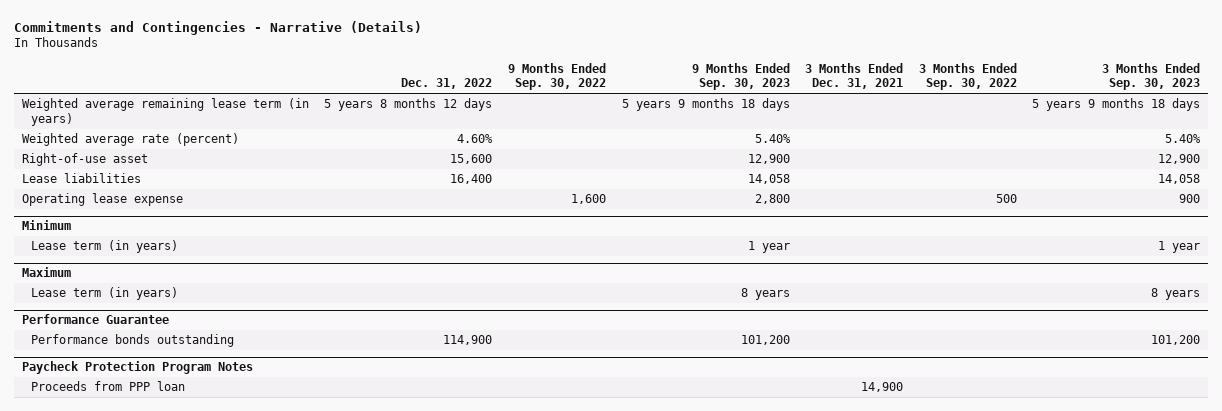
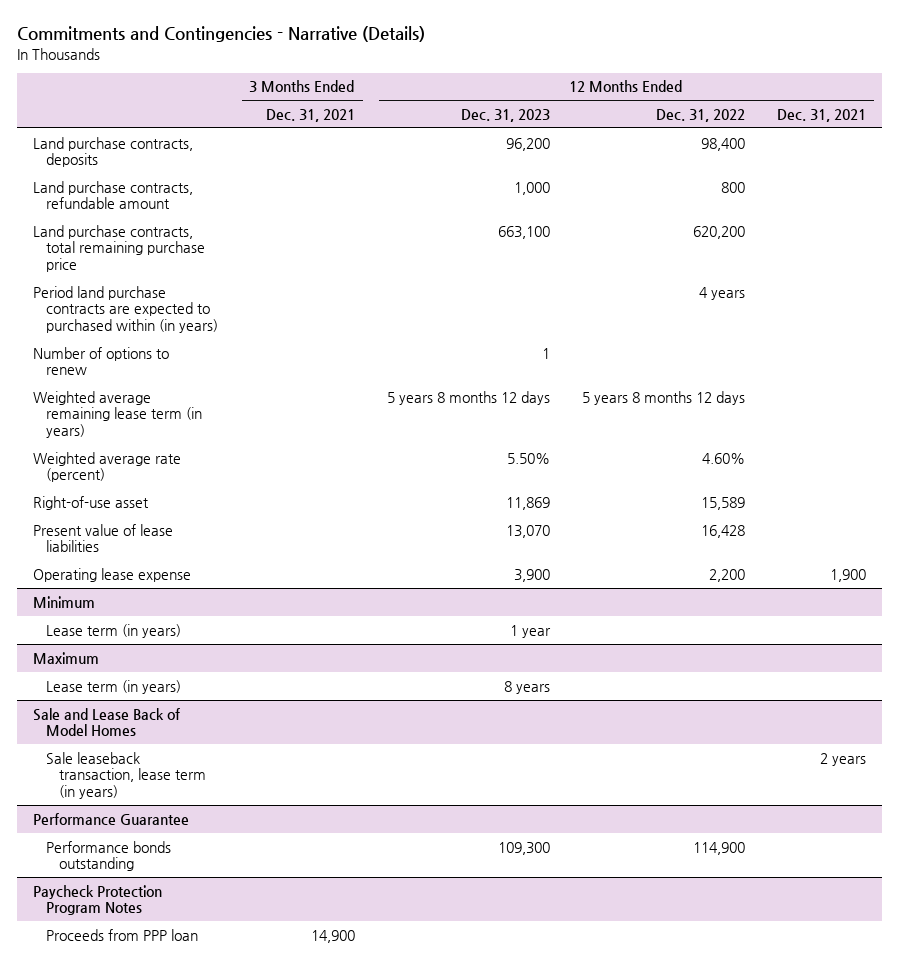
- | Dec. 31, 2022 | 9 Months Ended Sep. 30, 2022 | 9 Months Ended Sep. 30, 2023 | 3 Months Ended Dec. 31, 2021 | 3 Months Ended Sep. 30, 2022 | 3 Months Ended Sep. 30, 2023
+ | 3 Months Ended Dec. 31, 2021 | 12 Months Ended Dec. 31, 2023 | 12 Months Ended Dec. 31, 2022 | 12 Months Ended Dec. 31, 2021
+ Land purchase contracts, deposits | | 96,200 | 98,400 |
+ Land purchase contracts, refundable amount | | 1,000 | 800 |
+ Land purchase contracts, total remaining purchase price | | 663,100 | 620,200 |
+ Period land purchase contracts are expected to purchased within (in years) | | | 4 years |
+ Number of options to renew | | 1 | |
- Lease liabilities | 16,400 | | 14,058 | | | 14,058
+ Present value of lease liabilities | | 13,070 | 16,428 |
+ Sale and Lease Back of Model Homes
+ Sale leaseback transaction, lease term (in years) | | | | 2 years

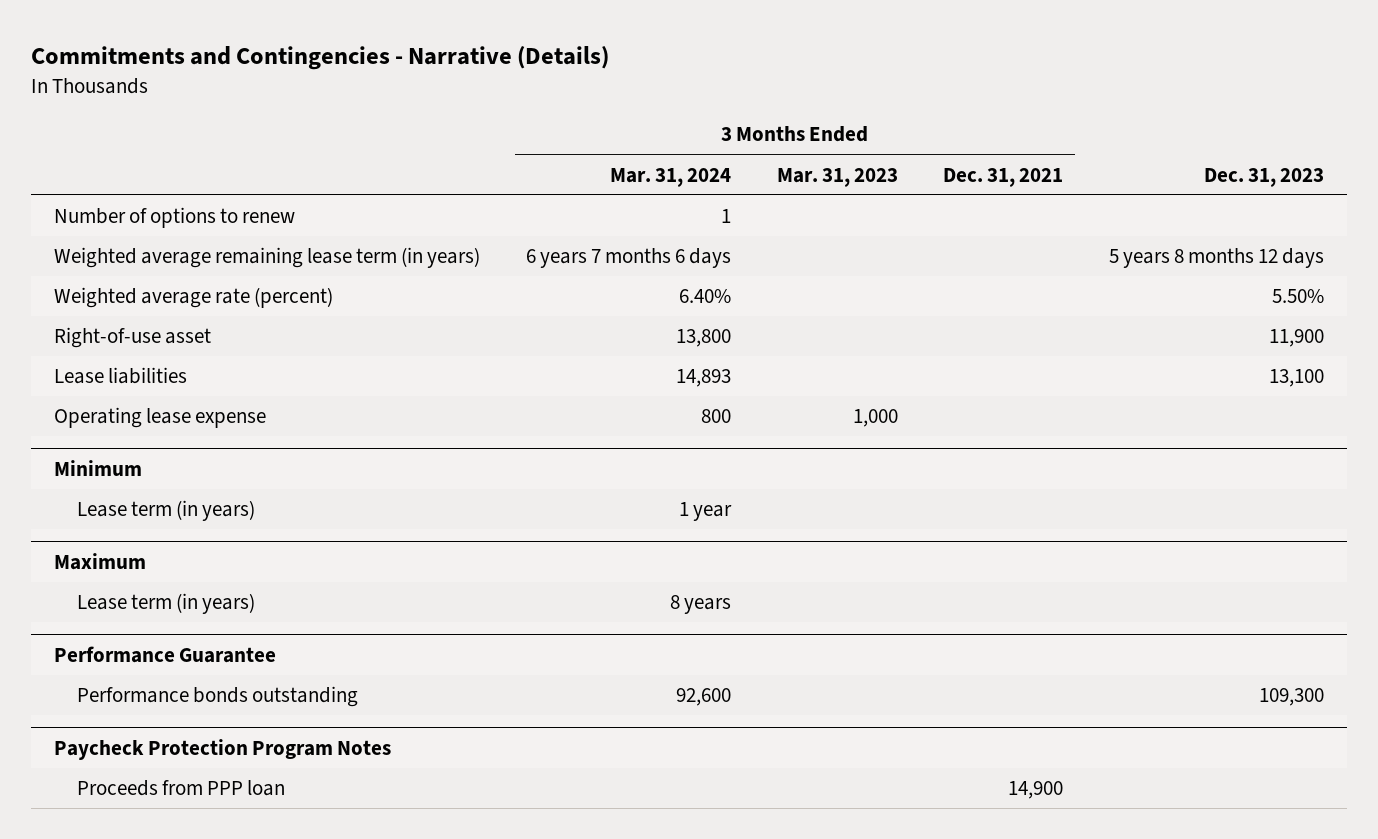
- | 3 Months Ended Dec. 31, 2021 | 12 Months Ended Dec. 31, 2023 | 12 Months Ended Dec. 31, 2022 | 12 Months Ended Dec. 31, 2021
+ | 3 Months Ended Mar. 31, 2024 | 3 Months Ended Mar. 31, 2023 | 3 Months Ended Dec. 31, 2021 | Dec. 31, 2023
- Land purchase contracts, deposits | | 96,200 | 98,400 |
- Land purchase contracts, refundable amount | | 1,000 | 800 |
- Land purchase contracts, total remaining purchase price | | 663,100 | 620,200 |
- Period land purchase contracts are expected to purchased within (in years) | | | 4 years |
- Present value of lease liabilities | | 13,070 | 16,428 |
+ Lease liabilities | 14,893 | | | 13,100
- Sale and Lease Back of Model Homes
- Sale leaseback transaction, lease term (in years) | | | | 2 years

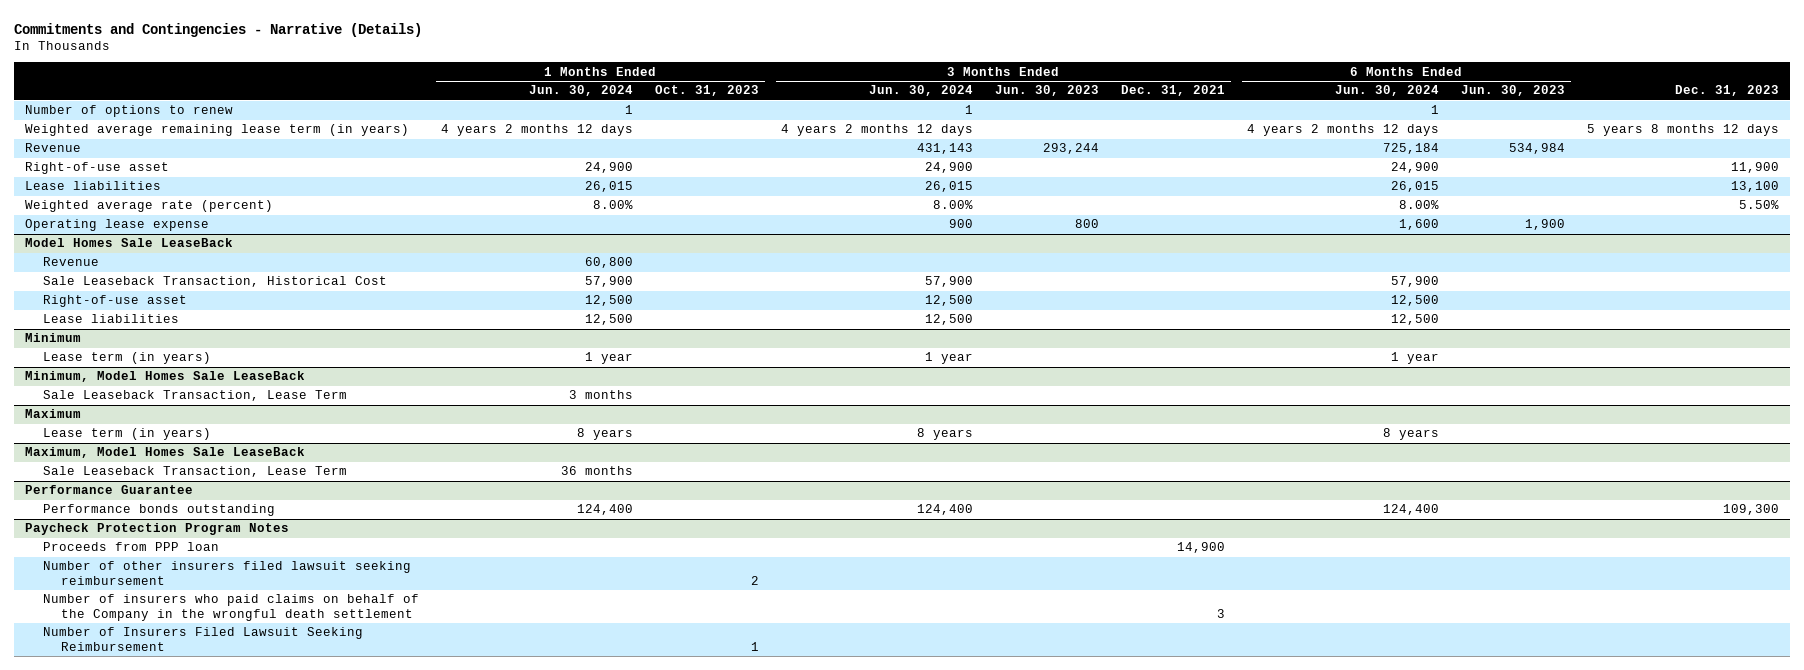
- | 3 Months Ended Mar. 31, 2024 | 3 Months Ended Mar. 31, 2023 | 3 Months Ended Dec. 31, 2021 | Dec. 31, 2023
+ | 1 Months Ended Jun. 30, 2024 | 1 Months Ended Oct. 31, 2023 | 3 Months Ended Jun. 30, 2024 | 3 Months Ended Jun. 30, 2023 | 3 Months Ended Dec. 31, 2021 | 6 Months Ended Jun. 30, 2024 | 6 Months Ended Jun. 30, 2023 | Dec. 31, 2023
+ Revenue | | | 431,143 | 293,244 | | 725,184 | 534,984 |
moved down: Weighted average rate (percent) | 8.00% | | 8.00% | | | 8.00% | | 5.50%
+ Model Homes Sale LeaseBack
+ Revenue | 60,800 | | | | | | |
+ Sale Leaseback Transaction, Historical Cost | 57,900 | | 57,900 | | | 57,900 | |
+ Right-of-use asset | 12,500 | | 12,500 | | | 12,500 | |
+ Lease liabilities | 12,500 | | 12,500 | | | 12,500 | |
+ Minimum, Model Homes Sale LeaseBack
+ Sale Leaseback Transaction, Lease Term | 3 months | | | | | | |
+ Maximum, Model Homes Sale LeaseBack
+ Sale Leaseback Transaction, Lease Term | 36 months | | | | | | |
@ Paycheck Protection Program Notes
+ Number of other insurers filed lawsuit seeking reimbursement | | 2 | | | | | |
+ Number of insurers who paid claims on behalf of the Company in the wrongful death settlement | | | | | 3 | | |
+ Number of Insurers Filed Lawsuit Seeking Reimbursement | | 1 | | | | | |

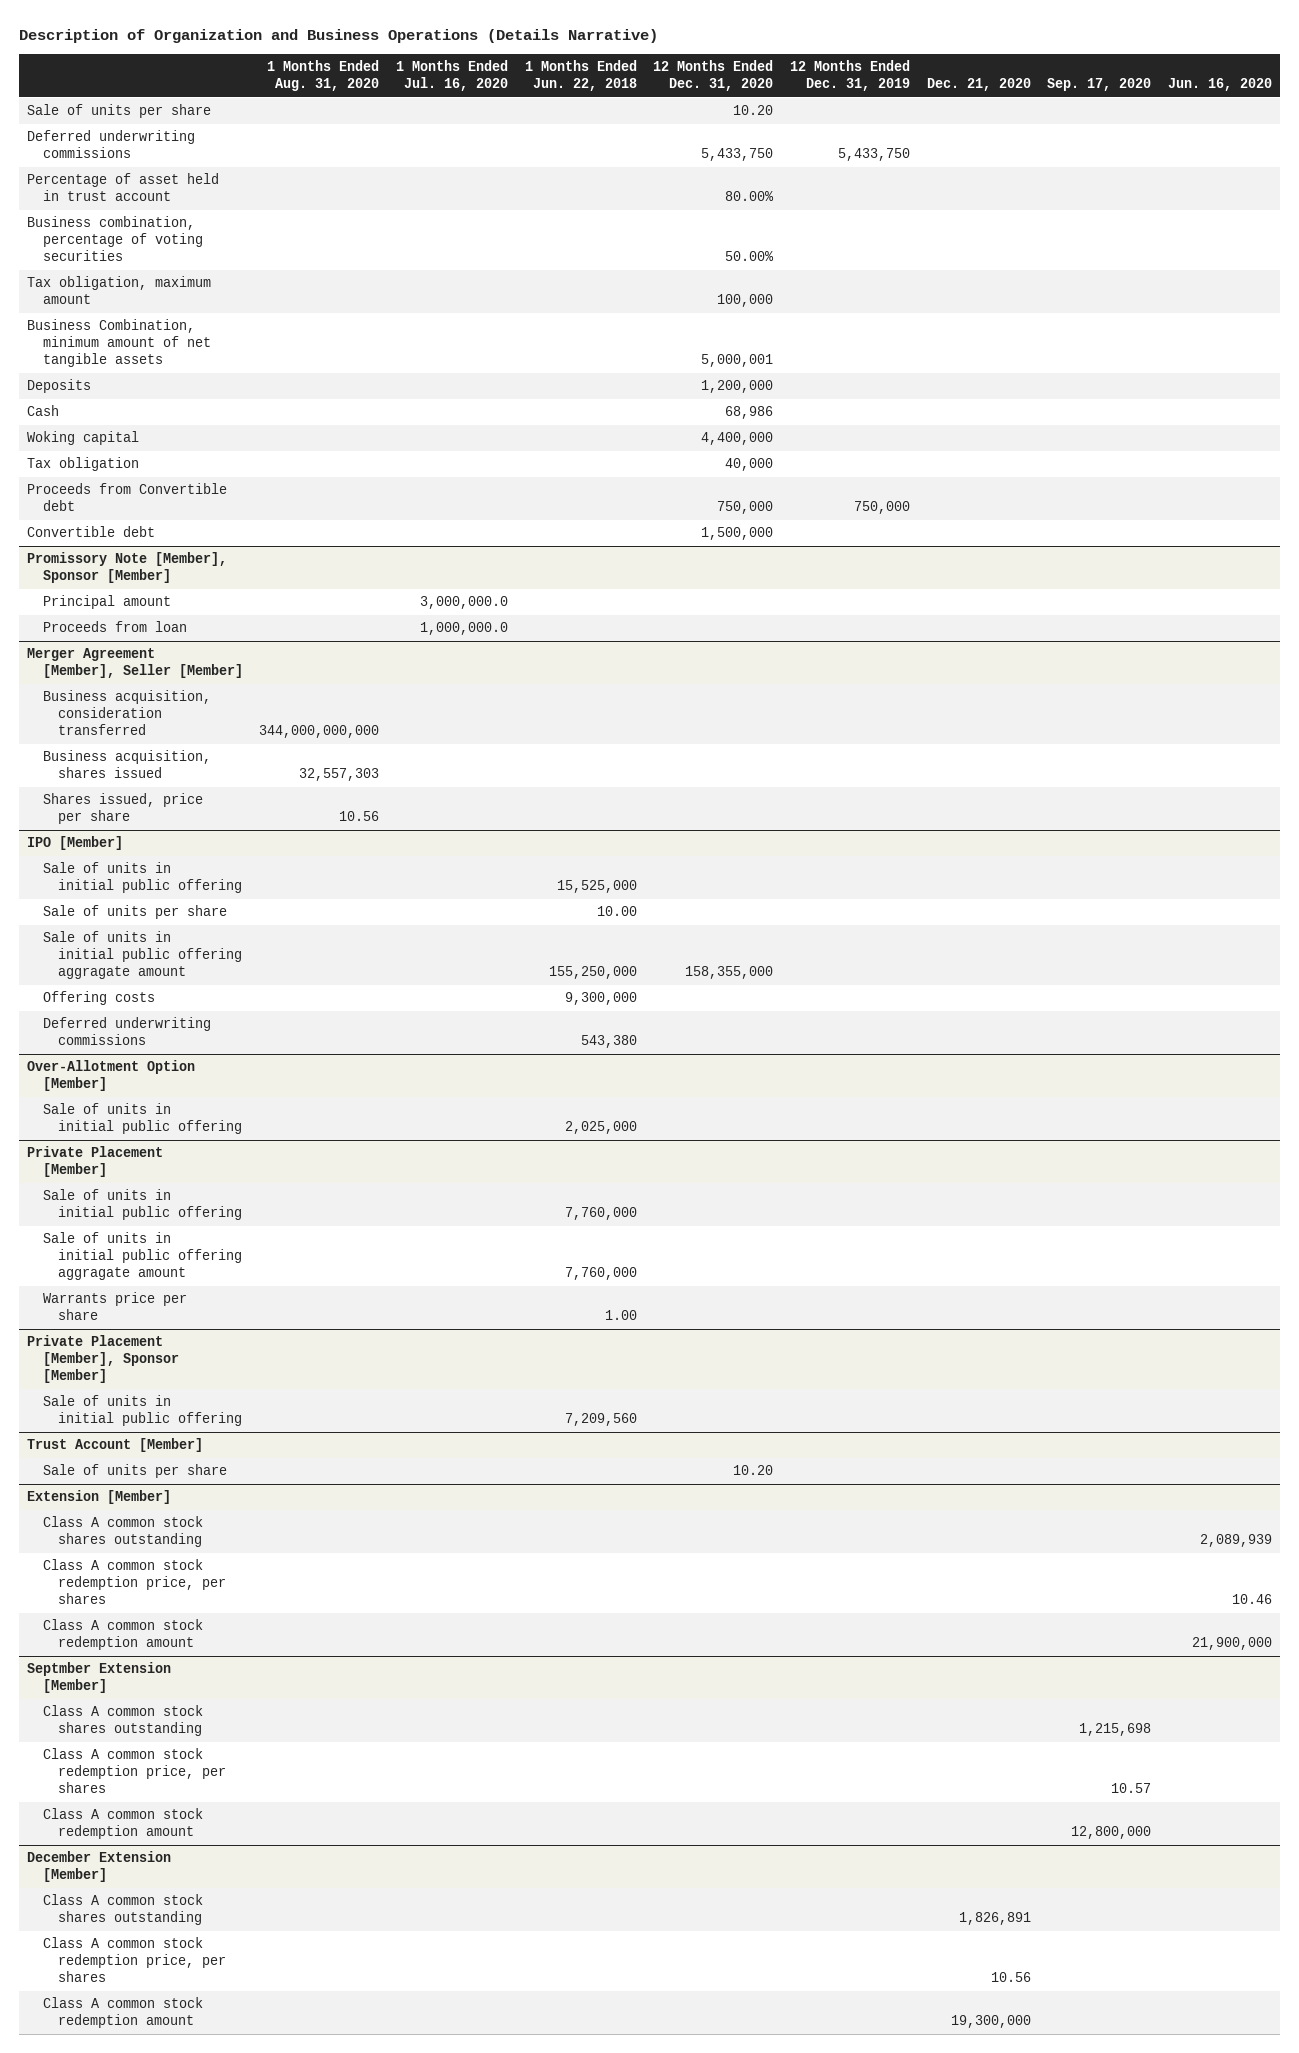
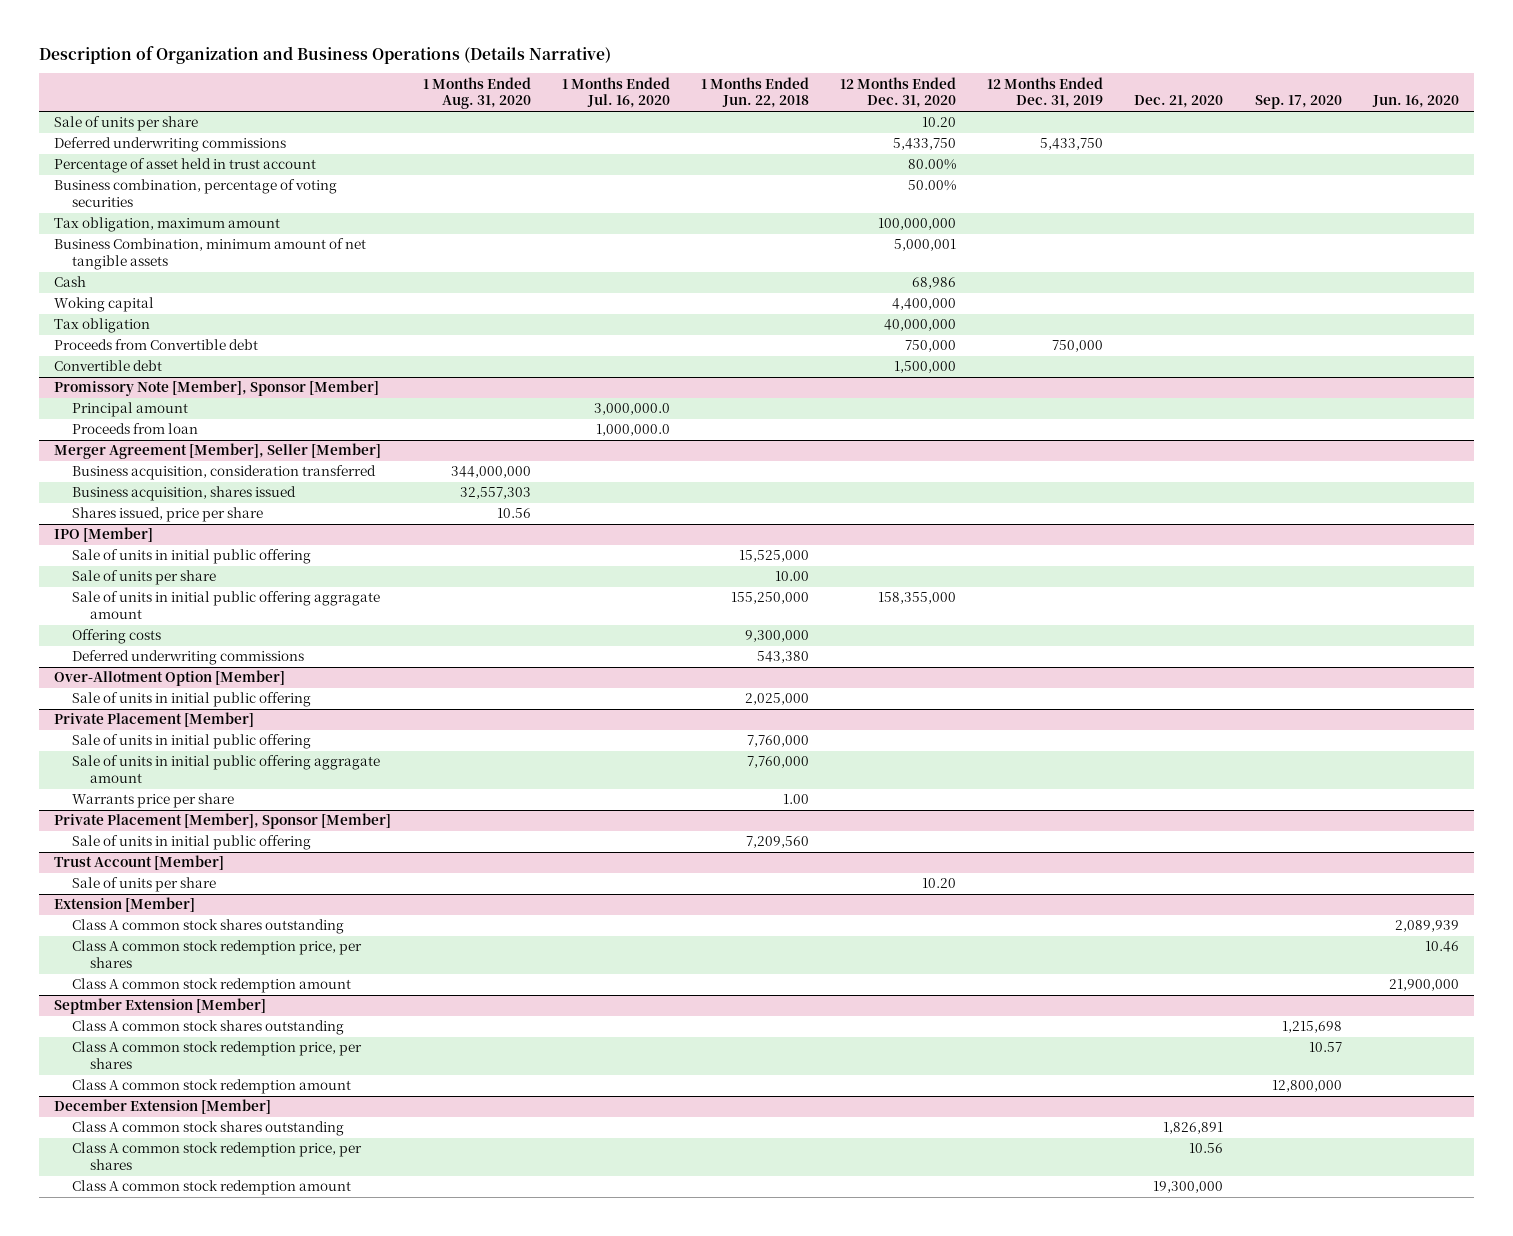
- Tax obligation, maximum amount | | | | 100,000 | | | |
+ Tax obligation, maximum amount | | | | 100,000,000 | | | |
- Deposits | | | | 1,200,000 | | | |
- Tax obligation | | | | 40,000 | | | |
+ Tax obligation | | | | 40,000,000 | | | |
@ Merger Agreement [Member], Seller [Member]
- Business acquisition, consideration transferred | 344,000,000,000 | | | | | | |
+ Business acquisition, consideration transferred | 344,000,000 | | | | | | |

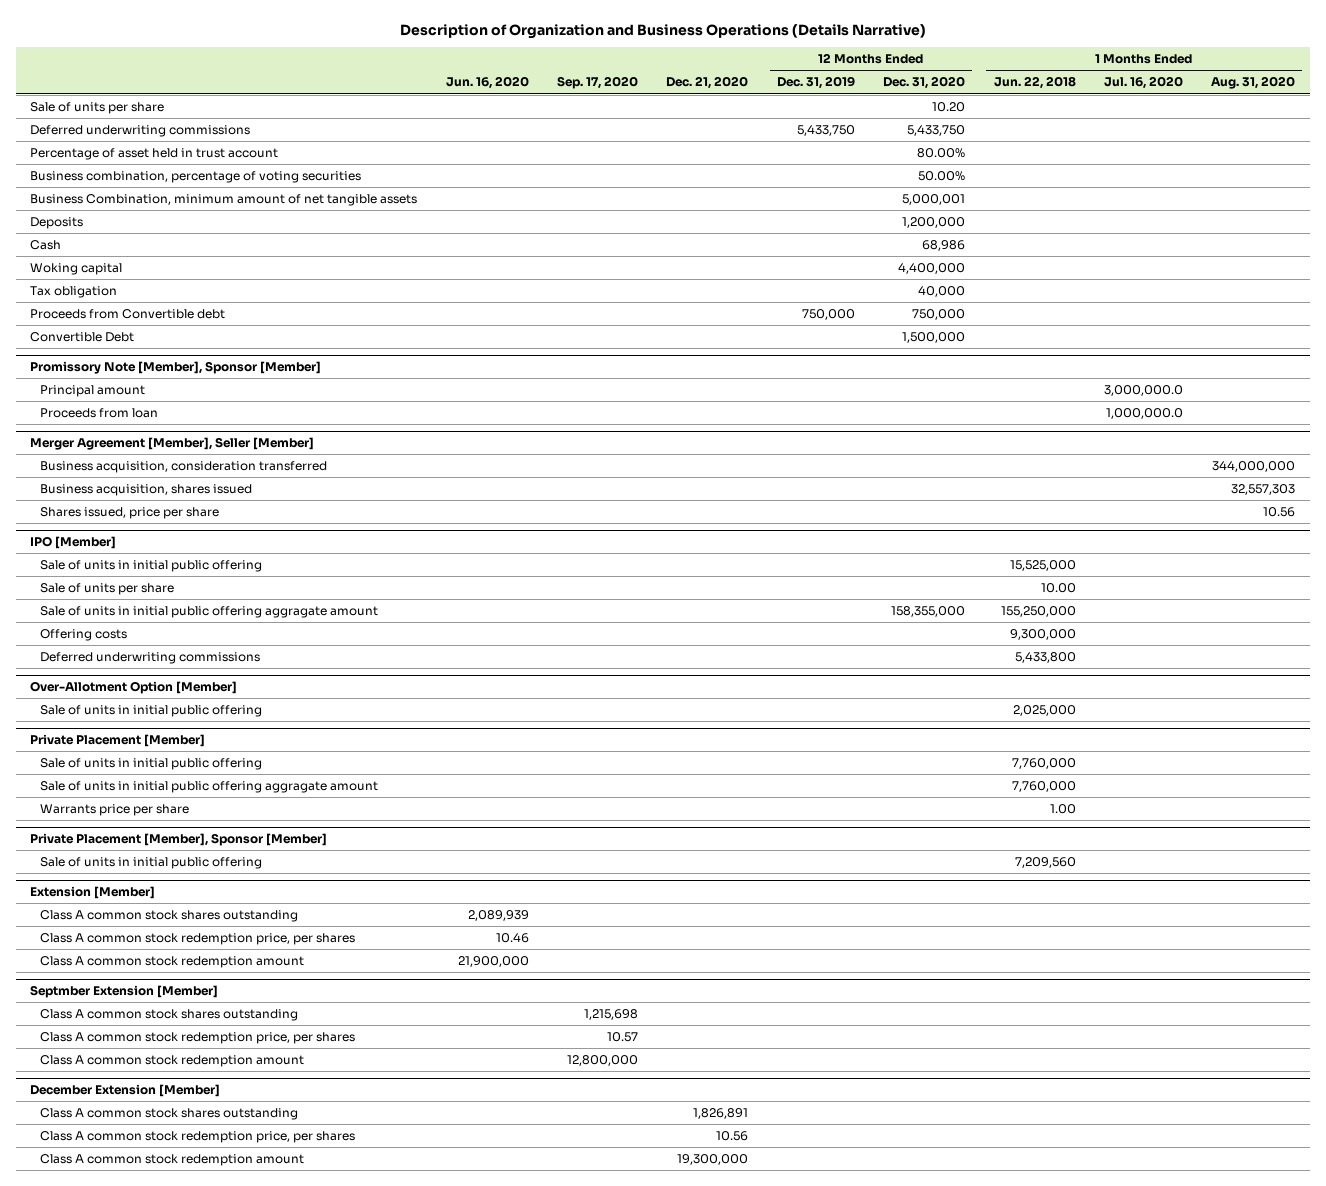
- | 1 Months Ended Aug. 31, 2020 | 1 Months Ended Jul. 16, 2020 | 1 Months Ended Jun. 22, 2018 | 12 Months Ended Dec. 31, 2020 | 12 Months Ended Dec. 31, 2019 | Dec. 21, 2020 | Sep. 17, 2020 | Jun. 16, 2020
+ | Jun. 16, 2020 | Sep. 17, 2020 | Dec. 21, 2020 | 12 Months Ended Dec. 31, 2019 | 12 Months Ended Dec. 31, 2020 | 1 Months Ended Jun. 22, 2018 | 1 Months Ended Jul. 16, 2020 | 1 Months Ended Aug. 31, 2020
- Tax obligation, maximum amount | | | | 100,000,000 | | | |
+ Deposits | | | | | 1,200,000 | | |
- Tax obligation | | | | 40,000,000 | | | |
+ Tax obligation | | | | | 40,000 | | |
- Convertible debt | | | | 1,500,000 | | | |
+ Convertible Debt | | | | | 1,500,000 | | |
@ IPO [Member]
- Deferred underwriting commissions | | | 543,380 | | | | |
+ Deferred underwriting commissions | | | | | | 5,433,800 | |
- Trust Account [Member]
- Sale of units per share | | | | 10.20 | | | |

